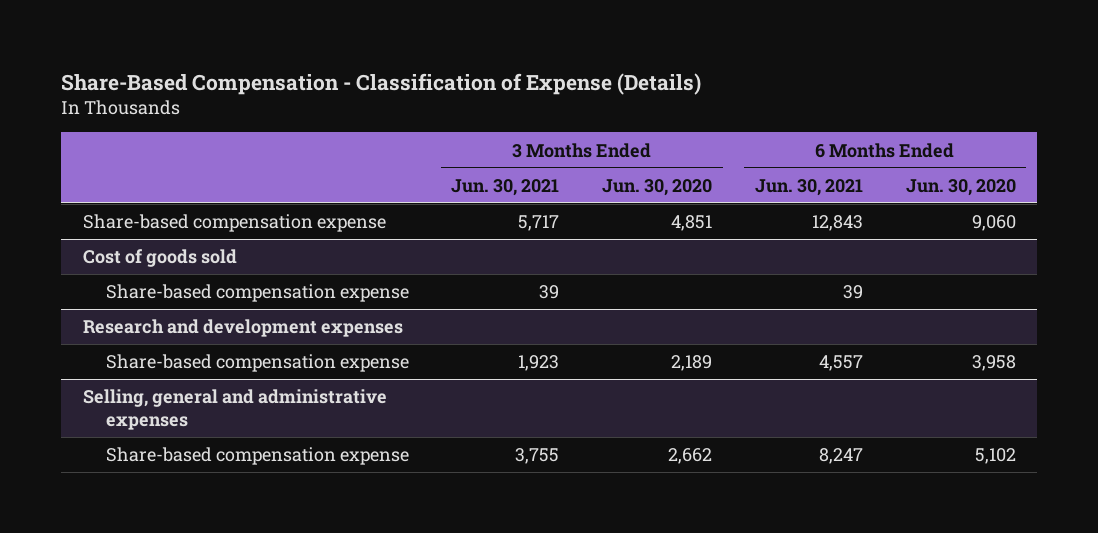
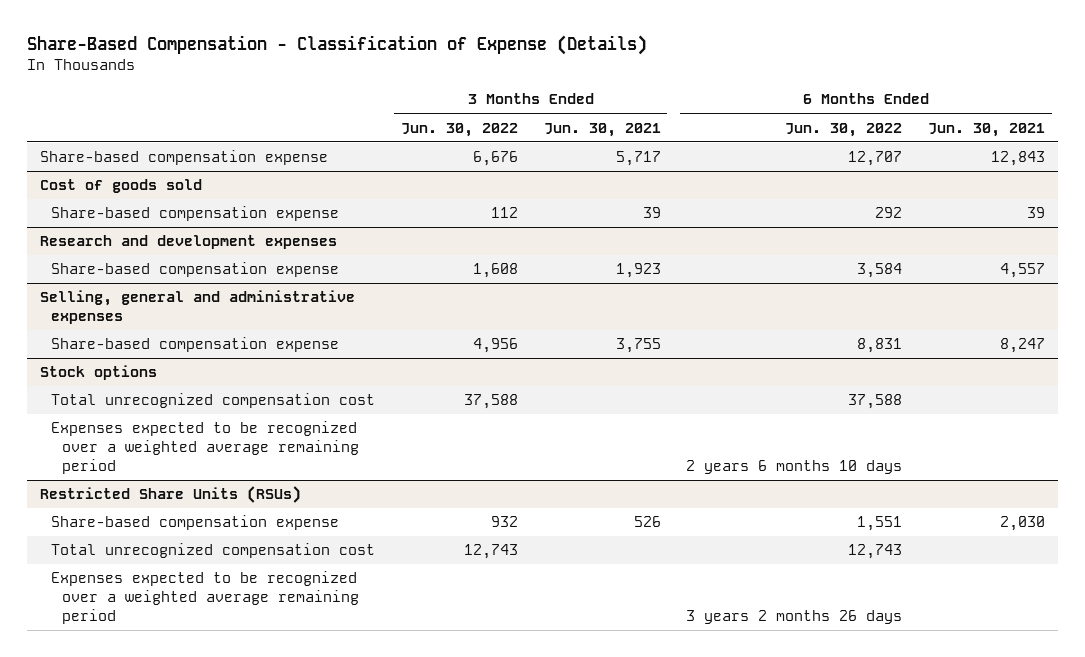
- | 3 Months Ended Jun. 30, 2021 | 3 Months Ended Jun. 30, 2020 | 6 Months Ended Jun. 30, 2021 | 6 Months Ended Jun. 30, 2020
+ | 3 Months Ended Jun. 30, 2022 | 3 Months Ended Jun. 30, 2021 | 6 Months Ended Jun. 30, 2022 | 6 Months Ended Jun. 30, 2021
+ Stock options
+ Total unrecognized compensation cost | 37,588 | | 37,588 |
+ Expenses expected to be recognized over a weighted average remaining period | | | 2 years 6 months 10 days |
+ Restricted Share Units (RSUs)
+ Share-based compensation expense | 932 | 526 | 1,551 | 2,030
+ Total unrecognized compensation cost | 12,743 | | 12,743 |
+ Expenses expected to be recognized over a weighted average remaining period | | | 3 years 2 months 26 days |

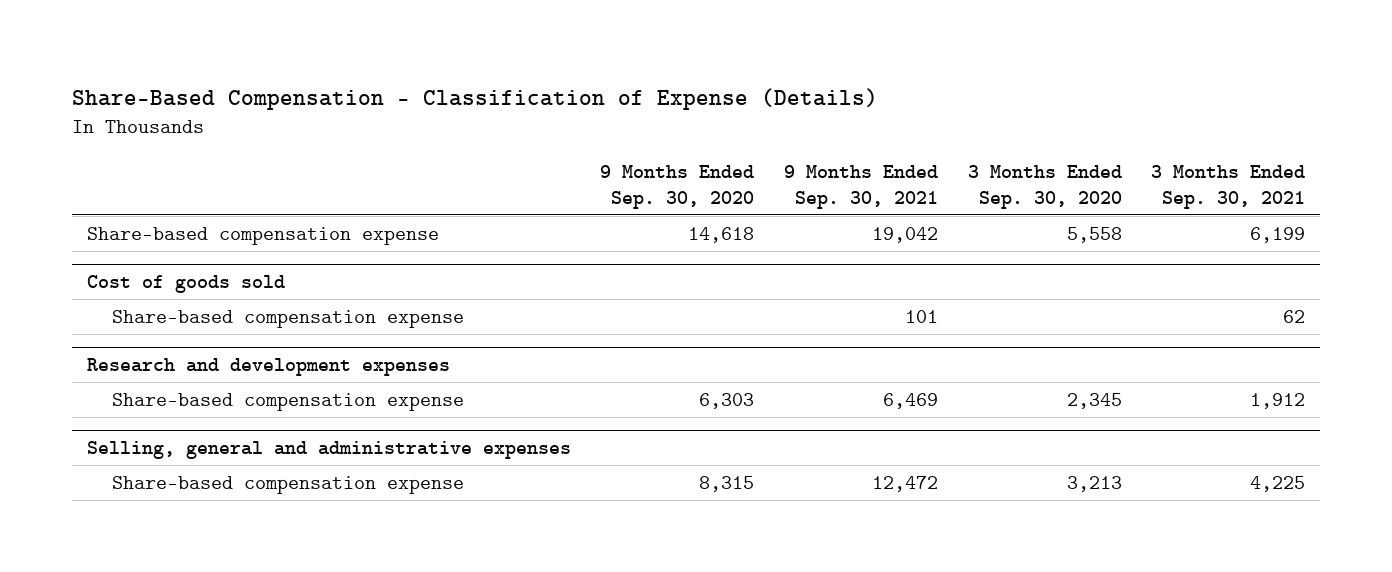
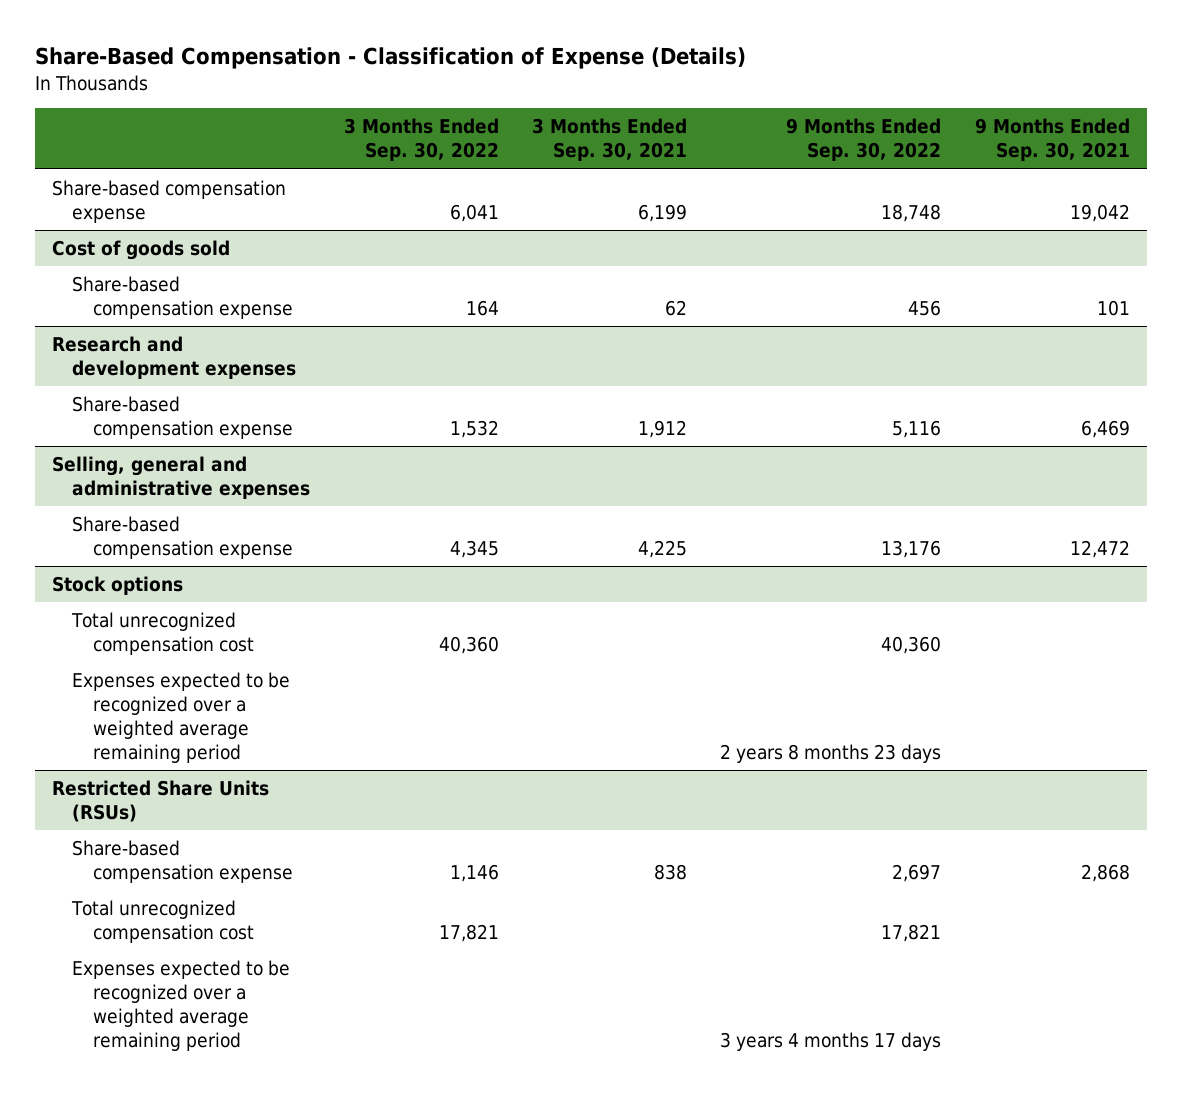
- | 9 Months Ended Sep. 30, 2020 | 9 Months Ended Sep. 30, 2021 | 3 Months Ended Sep. 30, 2020 | 3 Months Ended Sep. 30, 2021
+ | 3 Months Ended Sep. 30, 2022 | 3 Months Ended Sep. 30, 2021 | 9 Months Ended Sep. 30, 2022 | 9 Months Ended Sep. 30, 2021
+ Stock options
+ Total unrecognized compensation cost | 40,360 | | 40,360 |
+ Expenses expected to be recognized over a weighted average remaining period | | | 2 years 8 months 23 days |
+ Restricted Share Units (RSUs)
+ Share-based compensation expense | 1,146 | 838 | 2,697 | 2,868
+ Total unrecognized compensation cost | 17,821 | | 17,821 |
+ Expenses expected to be recognized over a weighted average remaining period | | | 3 years 4 months 17 days |

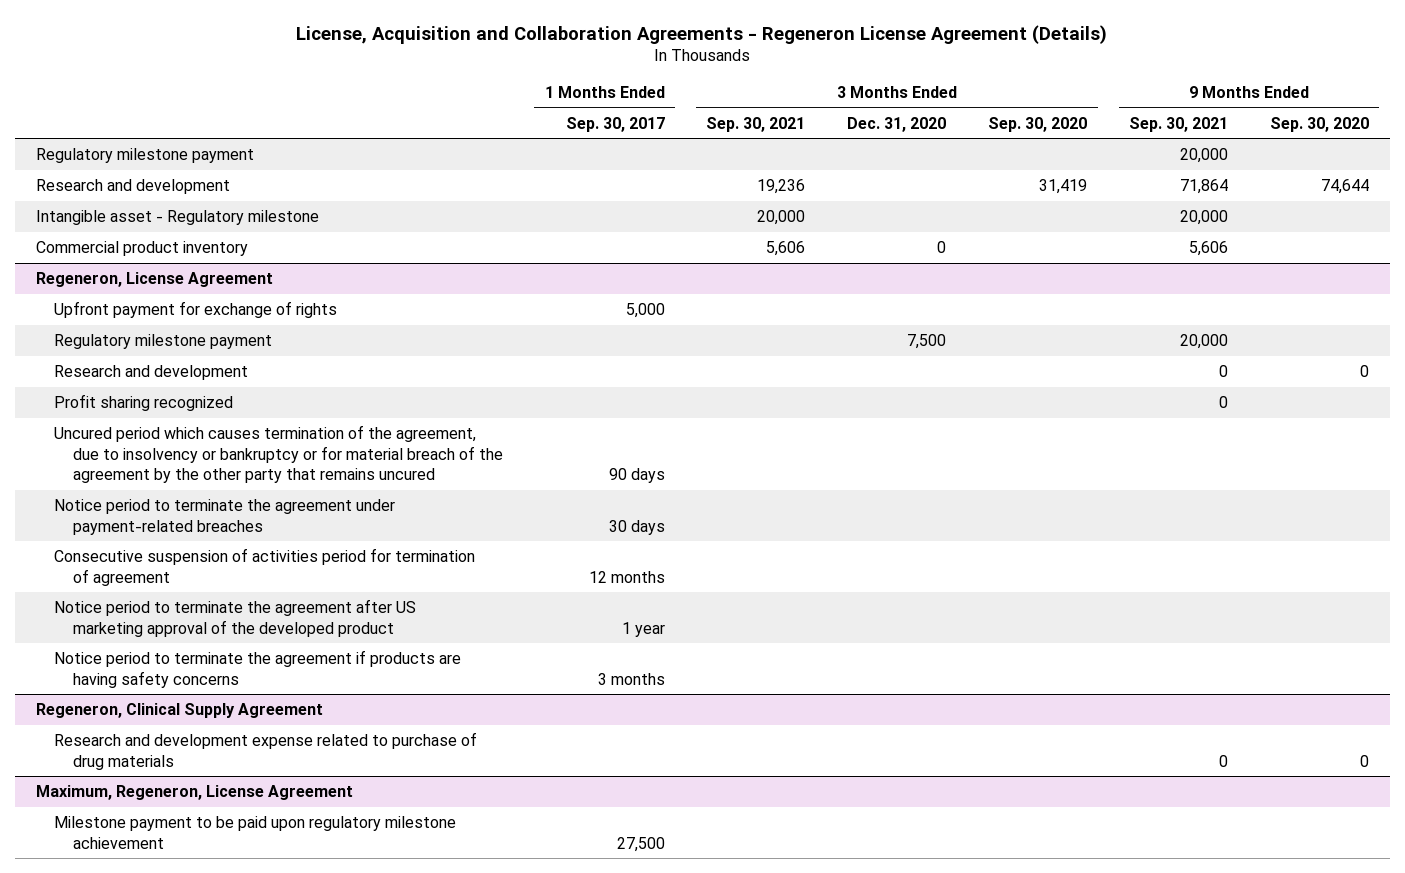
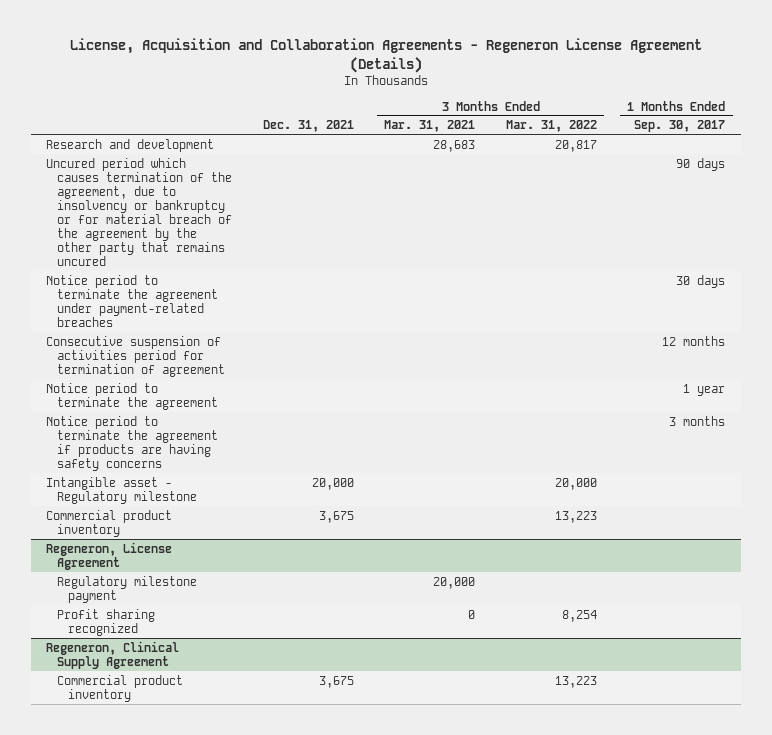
- | 1 Months Ended Sep. 30, 2017 | 3 Months Ended Sep. 30, 2021 | 3 Months Ended Dec. 31, 2020 | 3 Months Ended Sep. 30, 2020 | 9 Months Ended Sep. 30, 2021 | 9 Months Ended Sep. 30, 2020
+ | Dec. 31, 2021 | 3 Months Ended Mar. 31, 2021 | 3 Months Ended Mar. 31, 2022 | 1 Months Ended Sep. 30, 2017
- Regulatory milestone payment | | | | | 20,000 |
+ Uncured period which causes termination of the agreement, due to insolvency or bankruptcy or for material breach of the agreement by the other party that remains uncured | | | | 90 days
+ Notice period to terminate the agreement under payment-related breaches | | | | 30 days
+ Consecutive suspension of activities period for termination of agreement | | | | 12 months
+ Notice period to terminate the agreement | | | | 1 year
+ Notice period to terminate the agreement if products are having safety concerns | | | | 3 months
@ Regeneron, License Agreement
- Upfront payment for exchange of rights | 5,000 | | | | |
- Research and development | | | | | 0 | 0
- Uncured period which causes termination of the agreement, due to insolvency or bankruptcy or for material breach of the agreement by the other party that remains uncured | 90 days | | | | |
- Notice period to terminate the agreement under payment-related breaches | 30 days | | | | |
- Consecutive suspension of activities period for termination of agreement | 12 months | | | | |
- Notice period to terminate the agreement after US marketing approval of the developed product | 1 year | | | | |
- Notice period to terminate the agreement if products are having safety concerns | 3 months | | | | |
@ Regeneron, Clinical Supply Agreement
- Research and development expense related to purchase of drug materials | | | | | 0 | 0
- Maximum, Regeneron, License Agreement
- Milestone payment to be paid upon regulatory milestone achievement | 27,500 | | | | |
@ Regeneron, Clinical Supply Agreement
+ Commercial product inventory | 3,675 | | 13,223 |

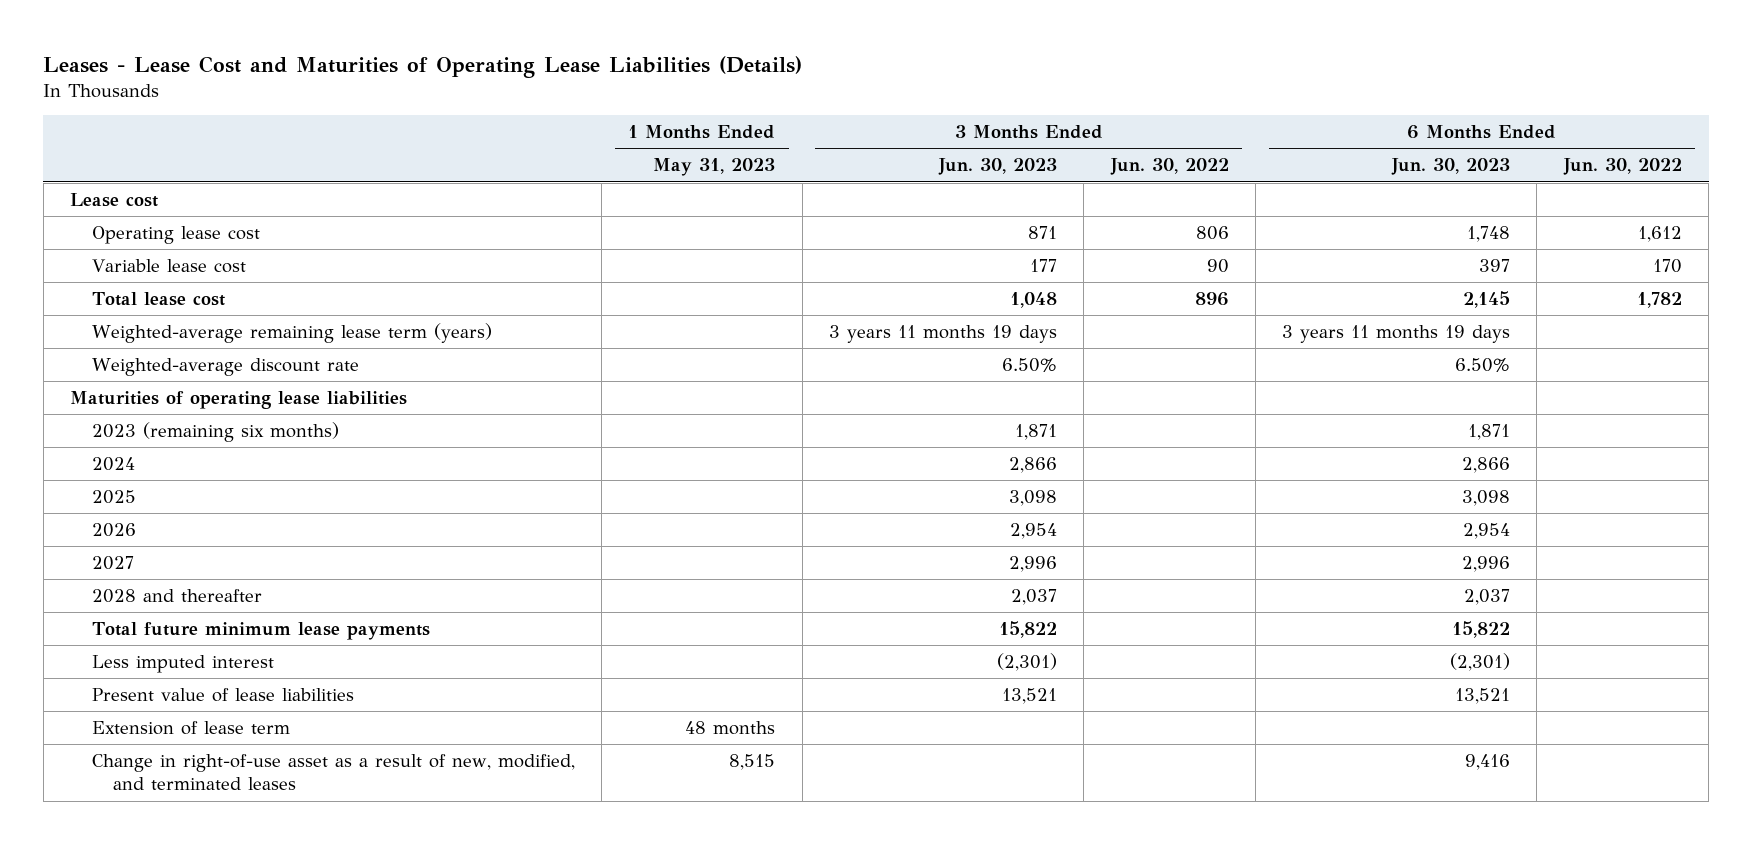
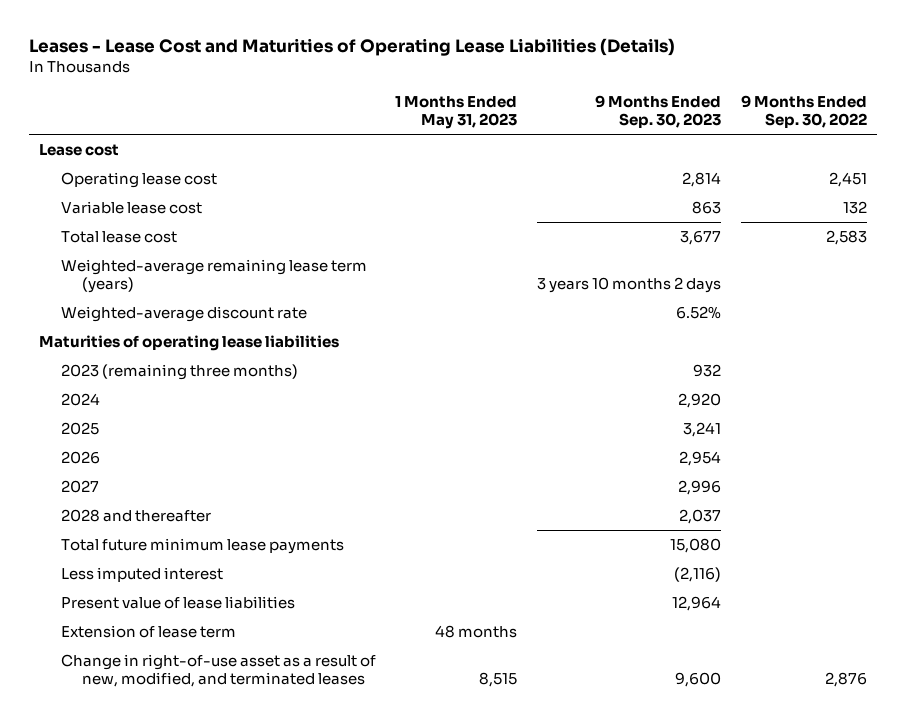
- | 1 Months Ended May 31, 2023 | 3 Months Ended Jun. 30, 2023 | 3 Months Ended Jun. 30, 2022 | 6 Months Ended Jun. 30, 2023 | 6 Months Ended Jun. 30, 2022
+ | 1 Months Ended May 31, 2023 | 9 Months Ended Sep. 30, 2023 | 9 Months Ended Sep. 30, 2022
- 2023 (remaining six months) | | 1,871 | | 1,871 |
+ 2023 (remaining three months) | | 932 |

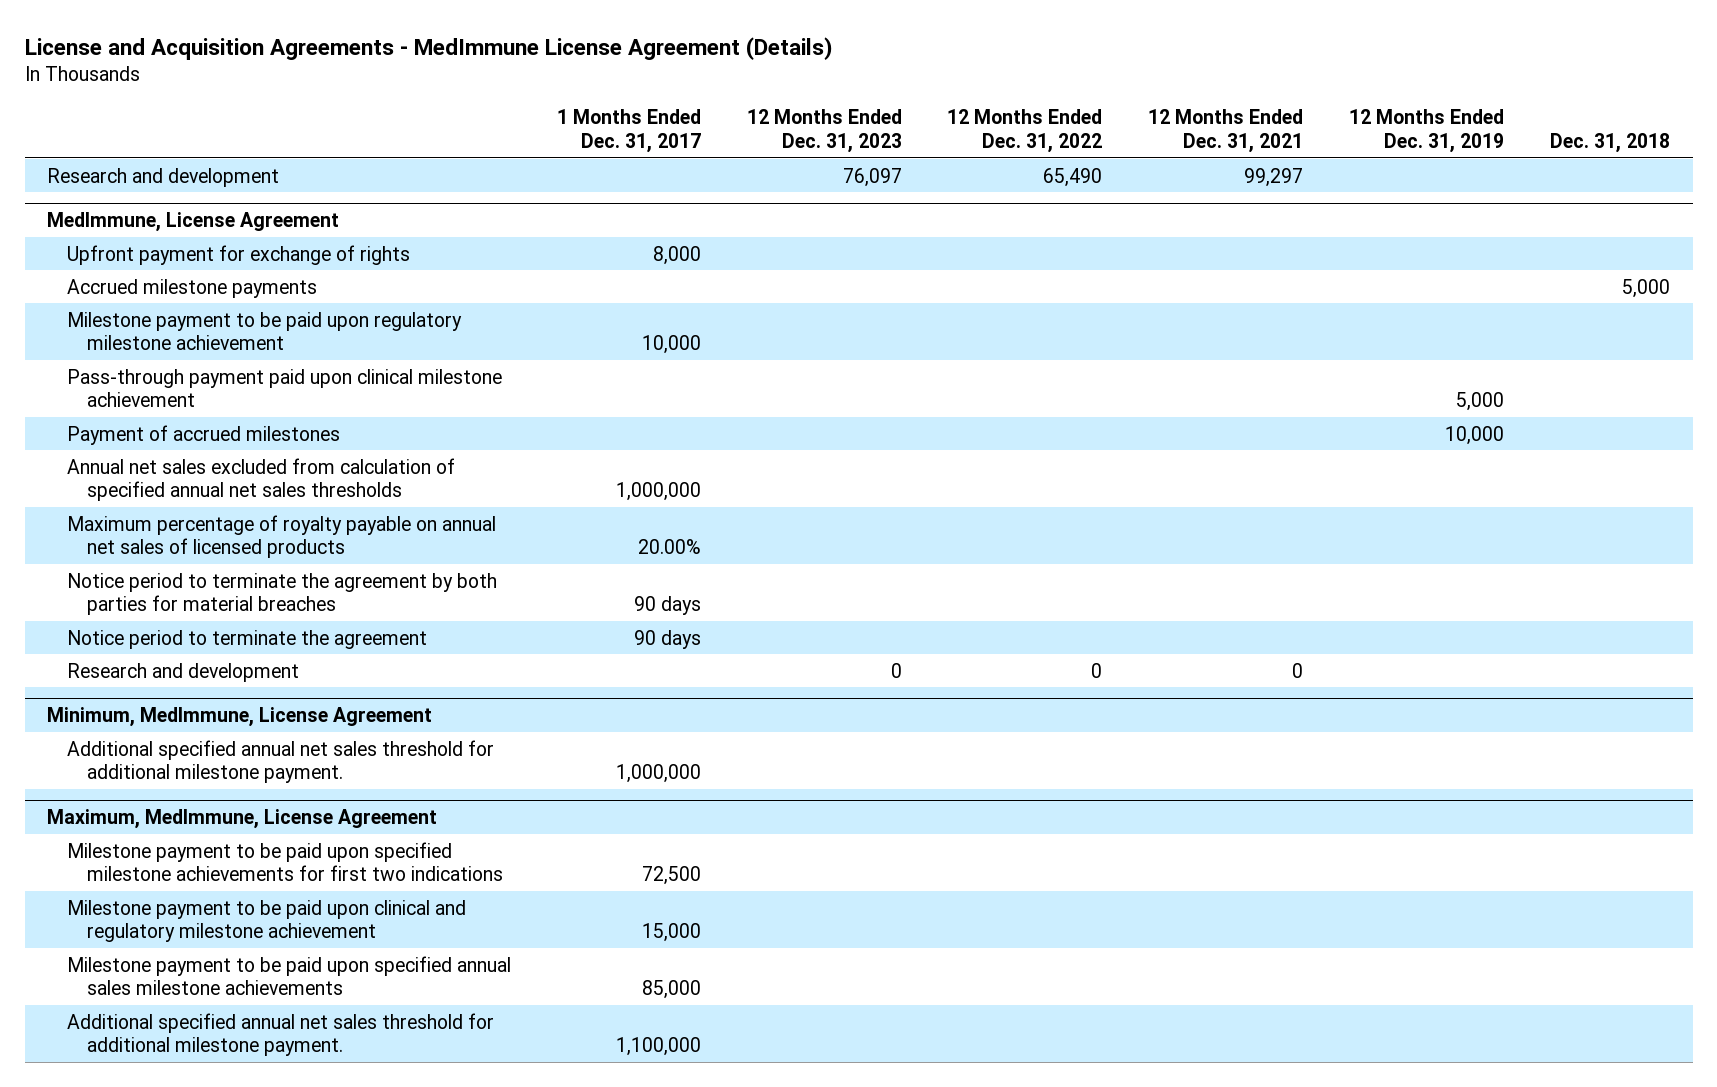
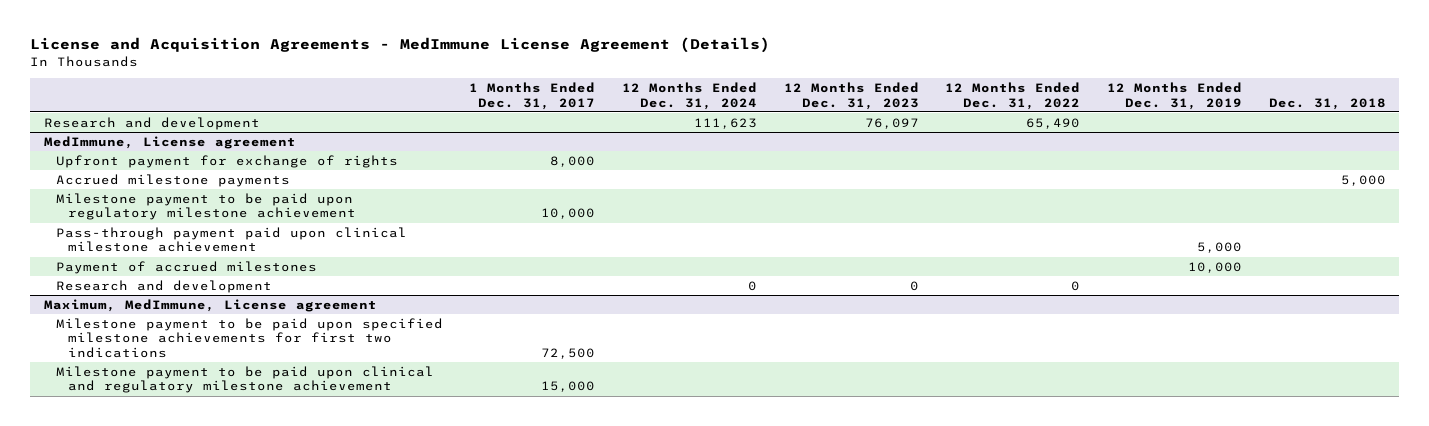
- | 1 Months Ended Dec. 31, 2017 | 12 Months Ended Dec. 31, 2023 | 12 Months Ended Dec. 31, 2022 | 12 Months Ended Dec. 31, 2021 | 12 Months Ended Dec. 31, 2019 | Dec. 31, 2018
+ | 1 Months Ended Dec. 31, 2017 | 12 Months Ended Dec. 31, 2024 | 12 Months Ended Dec. 31, 2023 | 12 Months Ended Dec. 31, 2022 | 12 Months Ended Dec. 31, 2019 | Dec. 31, 2018
- MedImmune, License Agreement
+ MedImmune, License agreement
- Annual net sales excluded from calculation of specified annual net sales thresholds | 1,000,000 | | | | |
- Maximum percentage of royalty payable on annual net sales of licensed products | 20.00% | | | | |
- Notice period to terminate the agreement by both parties for material breaches | 90 days | | | | |
- Notice period to terminate the agreement | 90 days | | | | |
- Minimum, MedImmune, License Agreement
- Additional specified annual net sales threshold for additional milestone payment. | 1,000,000 | | | | |
- Maximum, MedImmune, License Agreement
+ Maximum, MedImmune, License agreement
- Milestone payment to be paid upon specified annual sales milestone achievements | 85,000 | | | | |
- Additional specified annual net sales threshold for additional milestone payment. | 1,100,000 | | | | |

